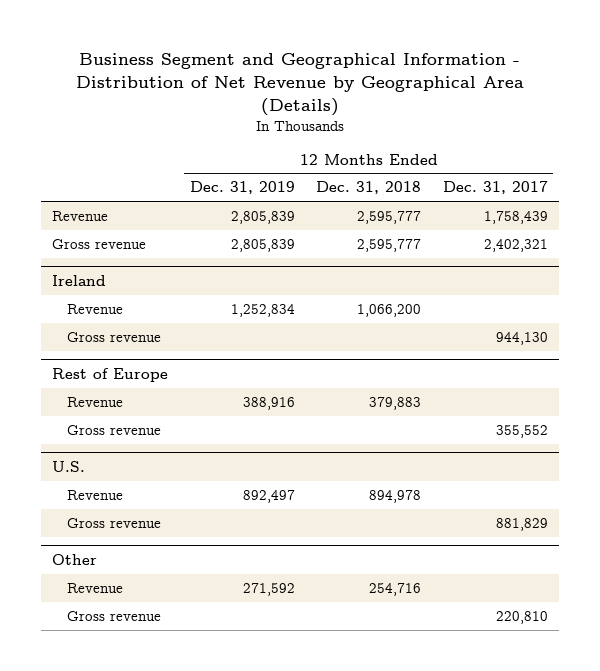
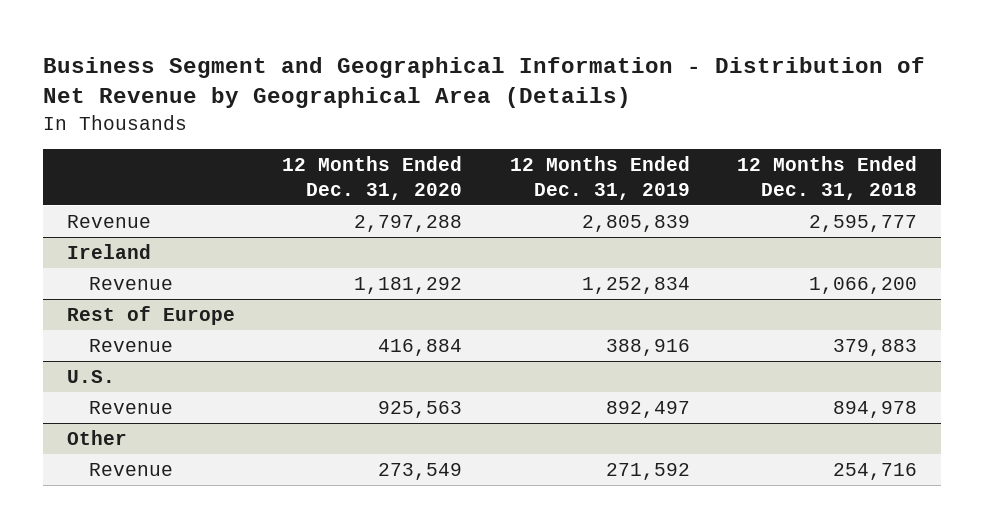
- | 12 Months Ended Dec. 31, 2019 | 12 Months Ended Dec. 31, 2018 | 12 Months Ended Dec. 31, 2017
+ | 12 Months Ended Dec. 31, 2020 | 12 Months Ended Dec. 31, 2019 | 12 Months Ended Dec. 31, 2018
- Gross revenue | 2,805,839 | 2,595,777 | 2,402,321
@ Ireland
- Gross revenue | | | 944,130
@ Rest of Europe
- Gross revenue | | | 355,552
@ U.S.
- Gross revenue | | | 881,829
@ Other
- Gross revenue | | | 220,810

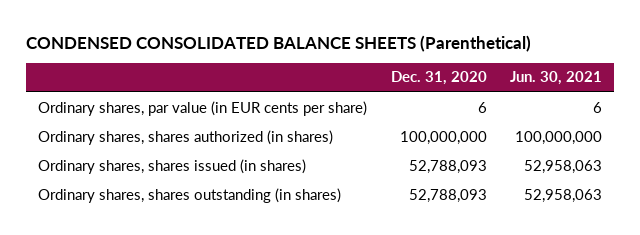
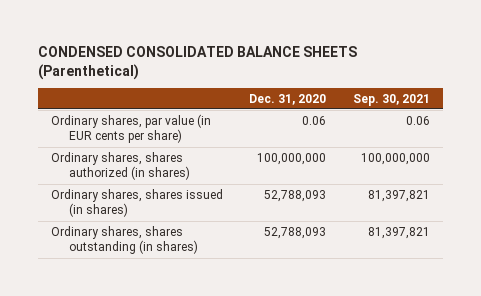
- | Dec. 31, 2020 | Jun. 30, 2021
+ | Dec. 31, 2020 | Sep. 30, 2021
- Ordinary shares, par value (in EUR cents per share) | 6 | 6
+ Ordinary shares, par value (in EUR cents per share) | 0.06 | 0.06

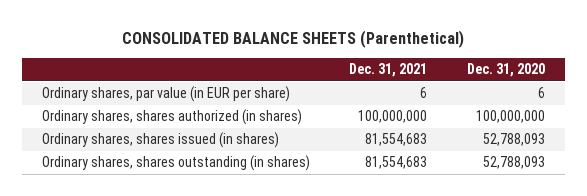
- CONDENSED CONSOLIDATED BALANCE SHEETS (Parenthetical)
+ CONSOLIDATED BALANCE SHEETS (Parenthetical)
- | Dec. 31, 2020 | Sep. 30, 2021
+ | Dec. 31, 2021 | Dec. 31, 2020
- Ordinary shares, par value (in EUR cents per share) | 0.06 | 0.06
+ Ordinary shares, par value (in EUR per share) | 6 | 6

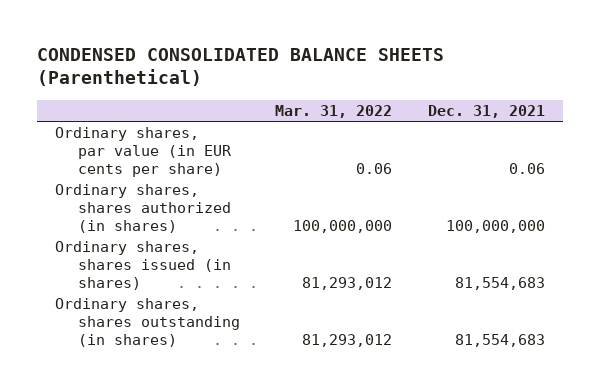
- CONSOLIDATED BALANCE SHEETS (Parenthetical)
+ CONDENSED CONSOLIDATED BALANCE SHEETS (Parenthetical)
- | Dec. 31, 2021 | Dec. 31, 2020
+ | Mar. 31, 2022 | Dec. 31, 2021
- Ordinary shares, par value (in EUR per share) | 6 | 6
+ Ordinary shares, par value (in EUR cents per share) | 0.06 | 0.06

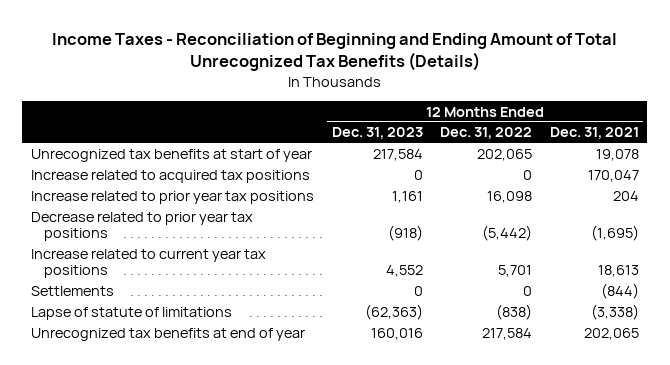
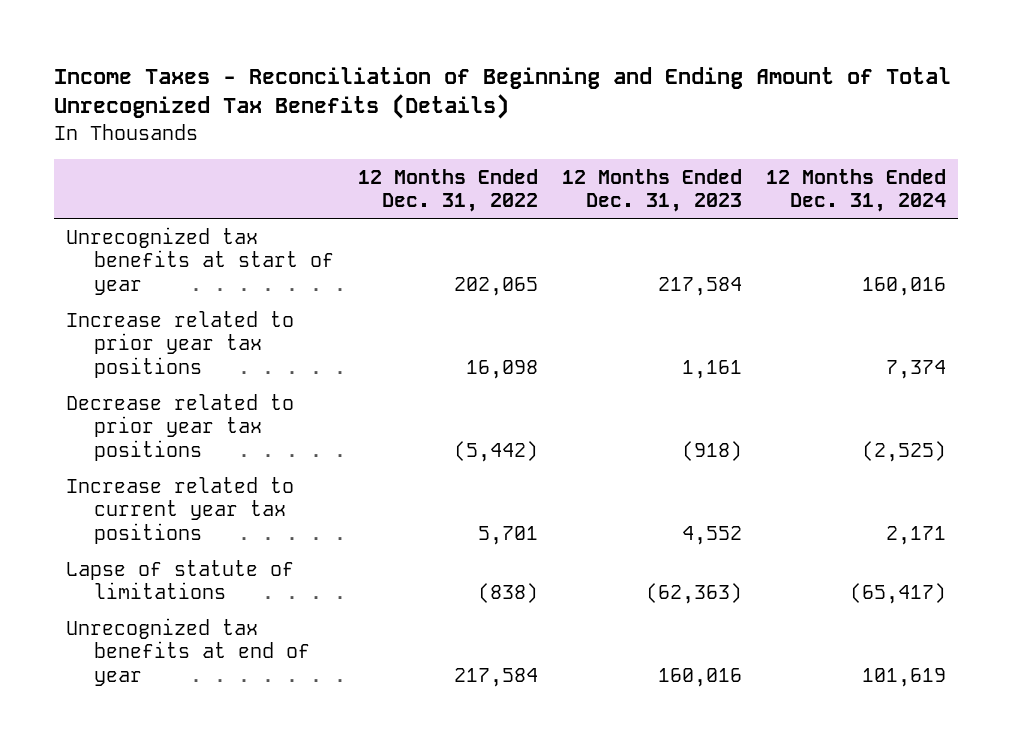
- | 12 Months Ended Dec. 31, 2023 | 12 Months Ended Dec. 31, 2022 | 12 Months Ended Dec. 31, 2021
+ | 12 Months Ended Dec. 31, 2022 | 12 Months Ended Dec. 31, 2023 | 12 Months Ended Dec. 31, 2024
- Increase related to acquired tax positions | 0 | 0 | 170,047
- Settlements | 0 | 0 | (844)

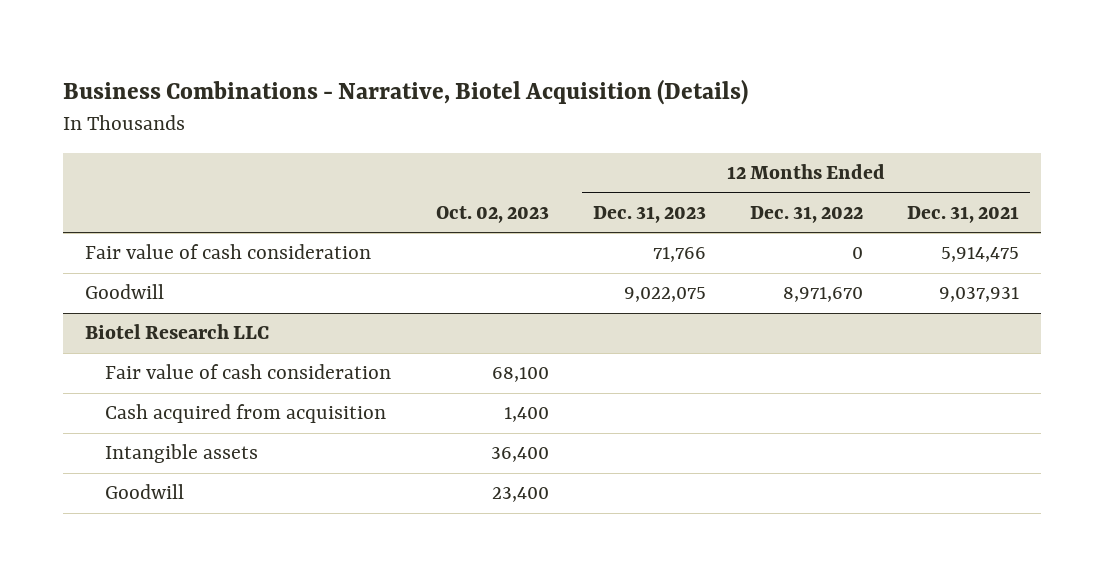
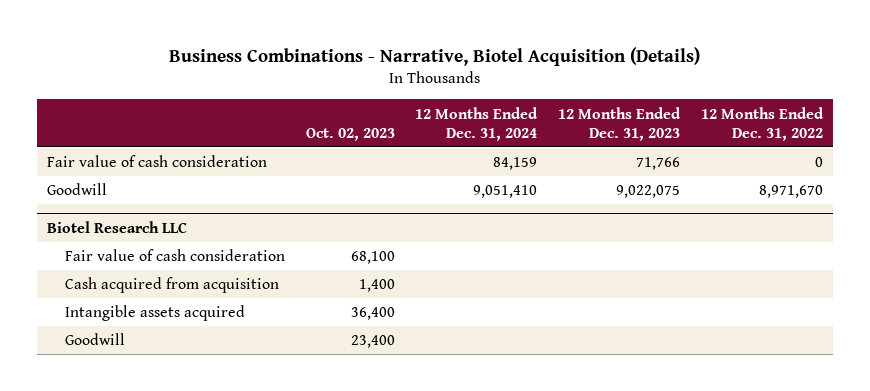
- | Oct. 02, 2023 | 12 Months Ended Dec. 31, 2023 | 12 Months Ended Dec. 31, 2022 | 12 Months Ended Dec. 31, 2021
+ | Oct. 02, 2023 | 12 Months Ended Dec. 31, 2024 | 12 Months Ended Dec. 31, 2023 | 12 Months Ended Dec. 31, 2022
@ Biotel Research LLC
- Intangible assets | 36,400 | | |
+ Intangible assets acquired | 36,400 | | |

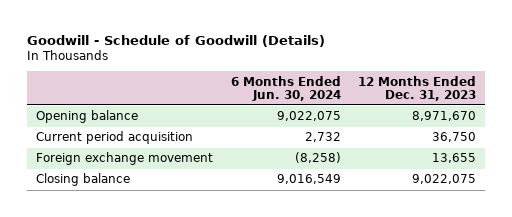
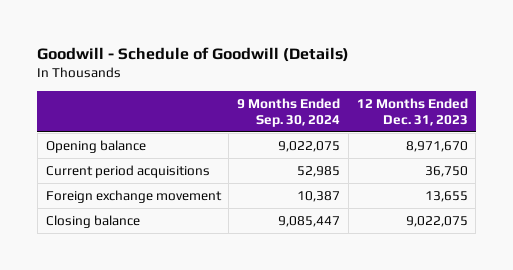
- | 6 Months Ended Jun. 30, 2024 | 12 Months Ended Dec. 31, 2023
+ | 9 Months Ended Sep. 30, 2024 | 12 Months Ended Dec. 31, 2023
- Current period acquisition | 2,732 | 36,750
+ Current period acquisitions | 52,985 | 36,750

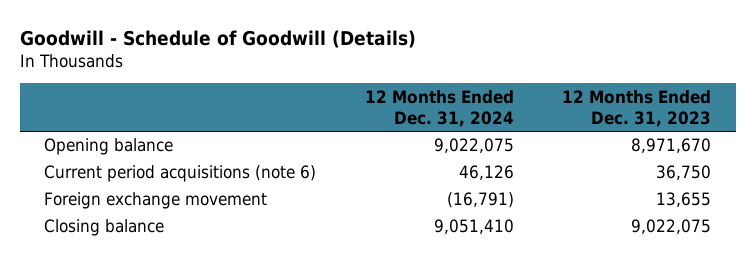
- | 9 Months Ended Sep. 30, 2024 | 12 Months Ended Dec. 31, 2023
+ | 12 Months Ended Dec. 31, 2024 | 12 Months Ended Dec. 31, 2023
- Current period acquisitions | 52,985 | 36,750
+ Current period acquisitions (note 6) | 46,126 | 36,750

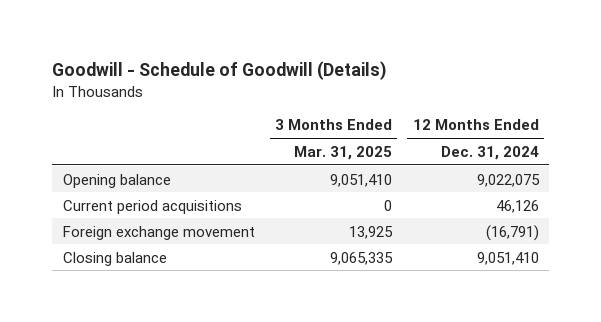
- | 12 Months Ended Dec. 31, 2024 | 12 Months Ended Dec. 31, 2023
+ | 3 Months Ended Mar. 31, 2025 | 12 Months Ended Dec. 31, 2024
- Current period acquisitions (note 6) | 46,126 | 36,750
+ Current period acquisitions | 0 | 46,126

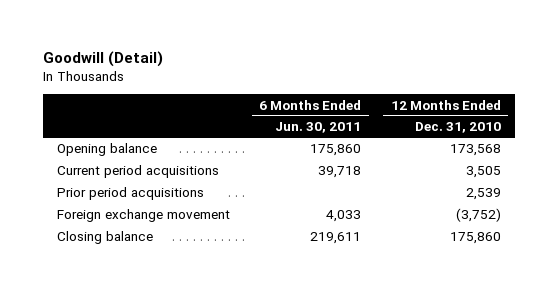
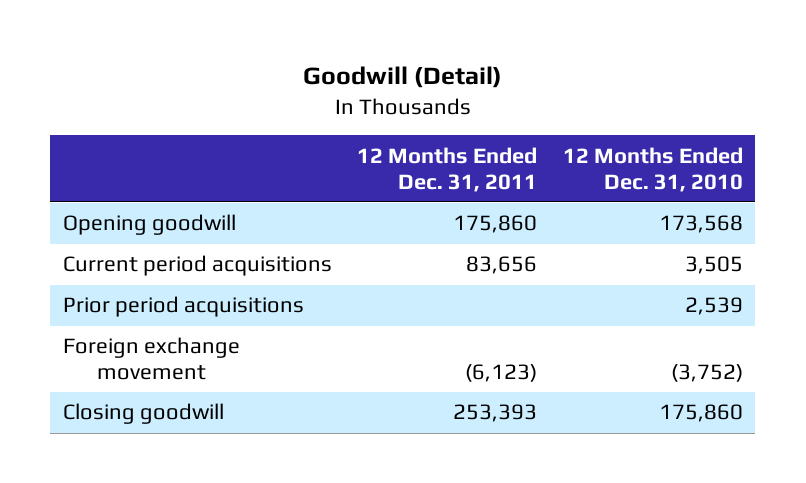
- | 6 Months Ended Jun. 30, 2011 | 12 Months Ended Dec. 31, 2010
+ | 12 Months Ended Dec. 31, 2011 | 12 Months Ended Dec. 31, 2010
- Opening balance | 175,860 | 173,568
+ Opening goodwill | 175,860 | 173,568
- Closing balance | 219,611 | 175,860
+ Closing goodwill | 253,393 | 175,860

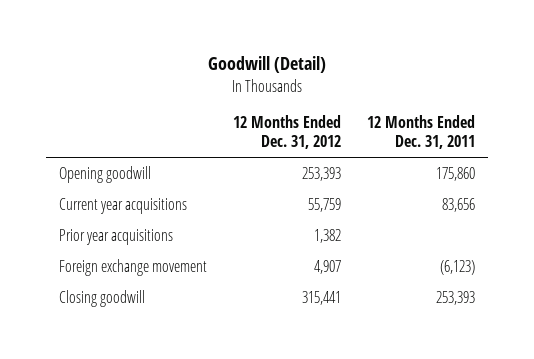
- | 12 Months Ended Dec. 31, 2011 | 12 Months Ended Dec. 31, 2010
+ | 12 Months Ended Dec. 31, 2012 | 12 Months Ended Dec. 31, 2011
- Current period acquisitions | 83,656 | 3,505
- Prior period acquisitions | | 2,539
+ Current year acquisitions | 55,759 | 83,656
+ Prior year acquisitions | 1,382 |

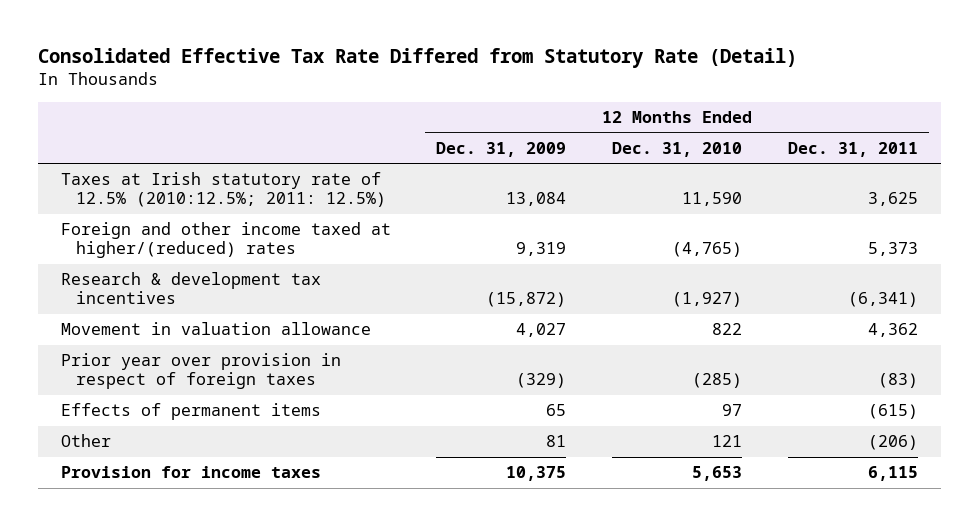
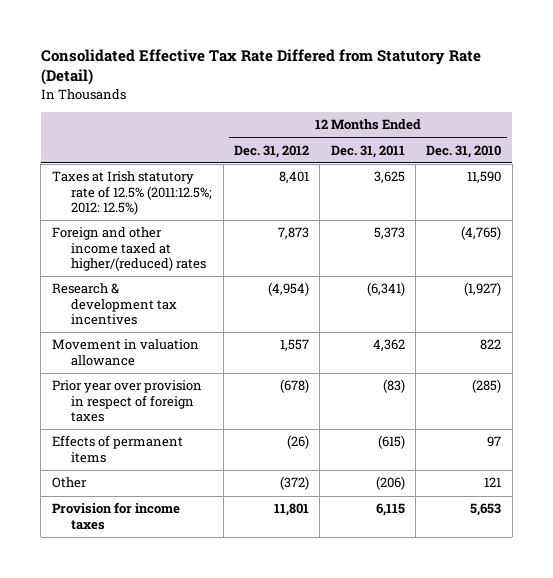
- | 12 Months Ended Dec. 31, 2009 | 12 Months Ended Dec. 31, 2010 | 12 Months Ended Dec. 31, 2011
+ | 12 Months Ended Dec. 31, 2012 | 12 Months Ended Dec. 31, 2011 | 12 Months Ended Dec. 31, 2010
- Taxes at Irish statutory rate of 12.5% (2010:12.5%; 2011: 12.5%) | 13,084 | 11,590 | 3,625
+ Taxes at Irish statutory rate of 12.5% (2011:12.5%; 2012: 12.5%) | 8,401 | 3,625 | 11,590

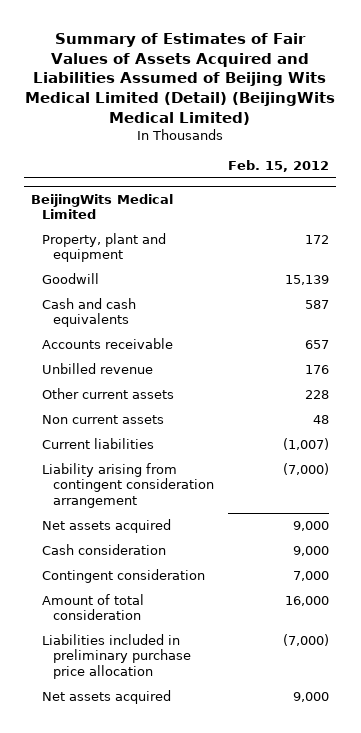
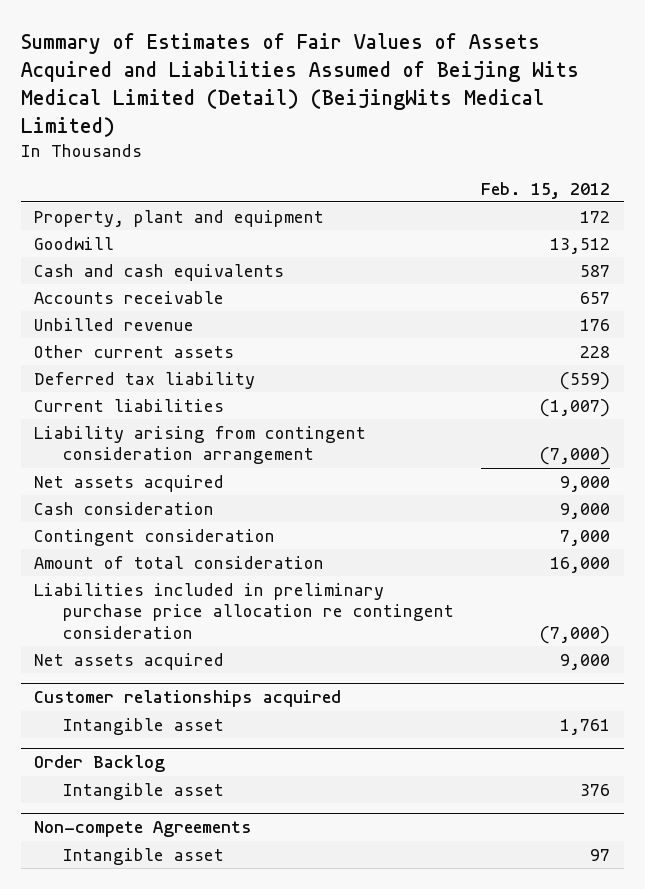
- BeijingWits Medical Limited
- Goodwill | 15,139
+ Goodwill | 13,512
- Non current assets | 48
+ Deferred tax liability | (559)
- Liabilities included in preliminary purchase price allocation | (7,000)
+ Liabilities included in preliminary purchase price allocation re contingent consideration | (7,000)
+ Customer relationships acquired
+ Intangible asset | 1,761
+ Order Backlog
+ Intangible asset | 376
+ Non-compete Agreements
+ Intangible asset | 97

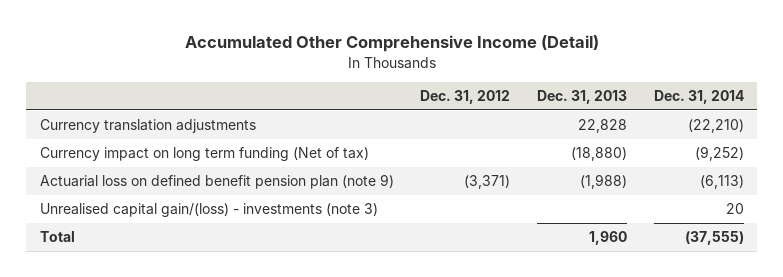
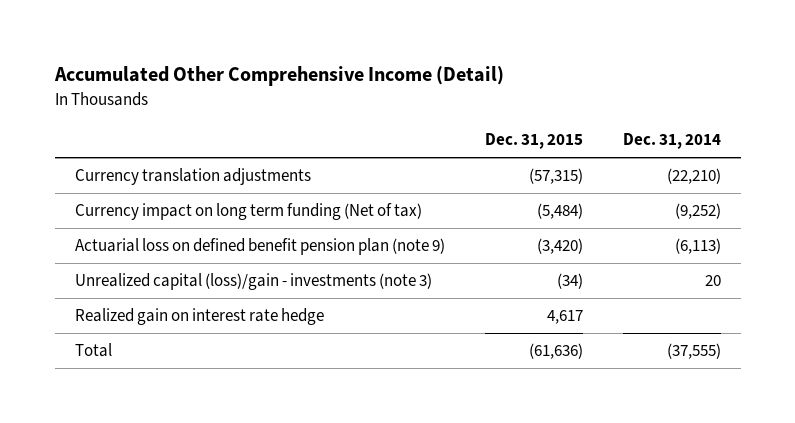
- | Dec. 31, 2012 | Dec. 31, 2013 | Dec. 31, 2014
+ | Dec. 31, 2015 | Dec. 31, 2014
- Unrealised capital gain/(loss) - investments (note 3) | | | 20
+ Unrealized capital (loss)/gain - investments (note 3) | (34) | 20
+ Realized gain on interest rate hedge | 4,617 |

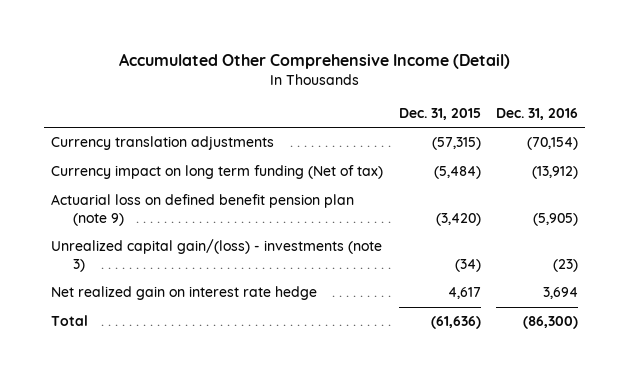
- | Dec. 31, 2015 | Dec. 31, 2014
+ | Dec. 31, 2015 | Dec. 31, 2016
- Unrealized capital (loss)/gain - investments (note 3) | (34) | 20
- Realized gain on interest rate hedge | 4,617 |
+ Unrealized capital gain/(loss) - investments (note 3) | (34) | (23)
+ Net realized gain on interest rate hedge | 4,617 | 3,694

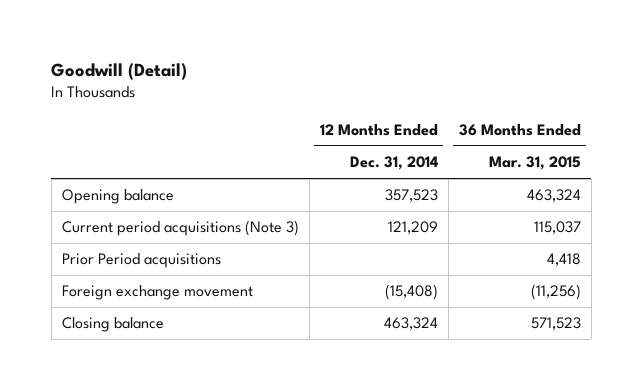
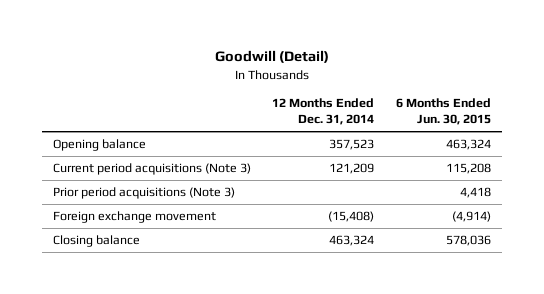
- | 12 Months Ended Dec. 31, 2014 | 36 Months Ended Mar. 31, 2015
+ | 12 Months Ended Dec. 31, 2014 | 6 Months Ended Jun. 30, 2015
- Prior Period acquisitions | | 4,418
+ Prior period acquisitions (Note 3) | | 4,418

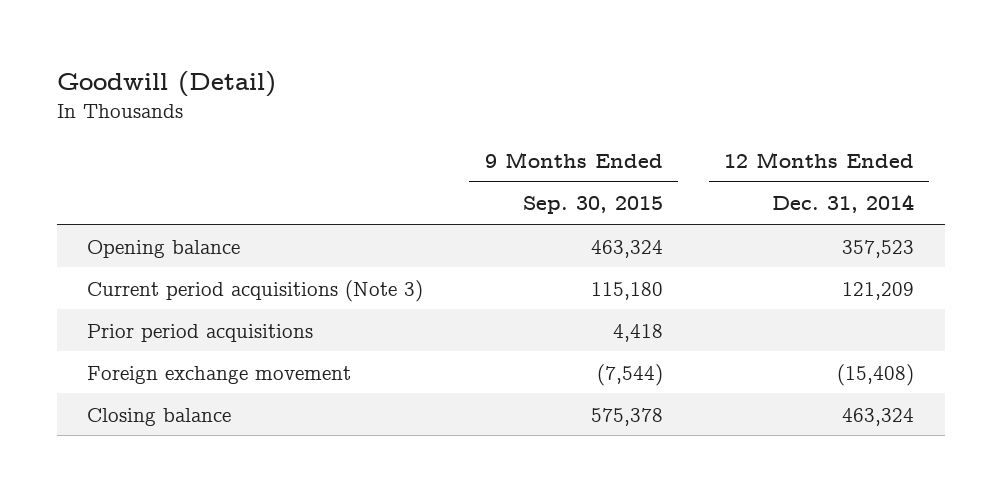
- | 12 Months Ended Dec. 31, 2014 | 6 Months Ended Jun. 30, 2015
+ | 9 Months Ended Sep. 30, 2015 | 12 Months Ended Dec. 31, 2014
- Prior period acquisitions (Note 3) | | 4,418
+ Prior period acquisitions | 4,418 |

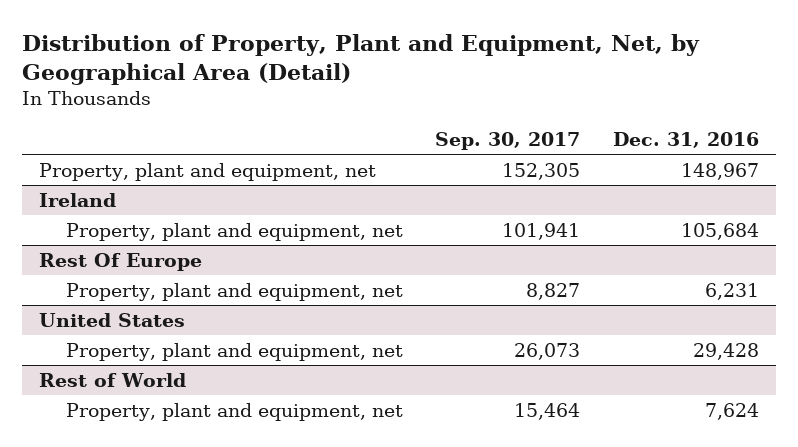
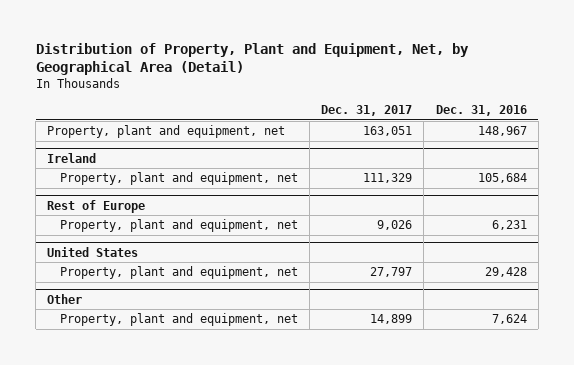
- | Sep. 30, 2017 | Dec. 31, 2016
+ | Dec. 31, 2017 | Dec. 31, 2016
- Rest Of Europe
+ Rest of Europe
- Rest of World
+ Other

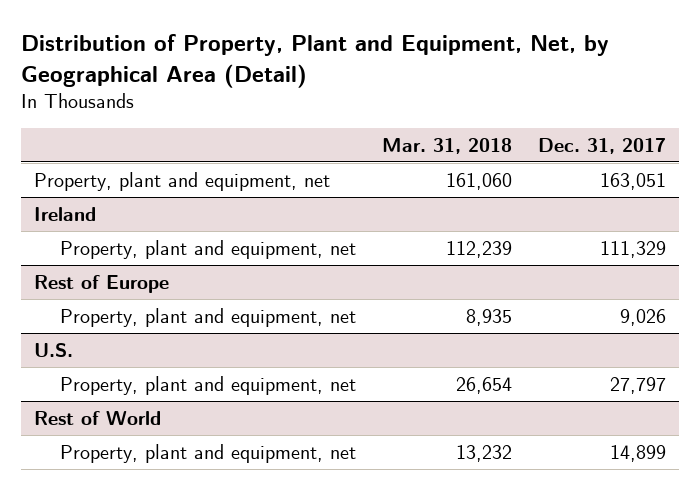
- | Dec. 31, 2017 | Dec. 31, 2016
+ | Mar. 31, 2018 | Dec. 31, 2017
- United States
+ U.S.
- Other
+ Rest of World

